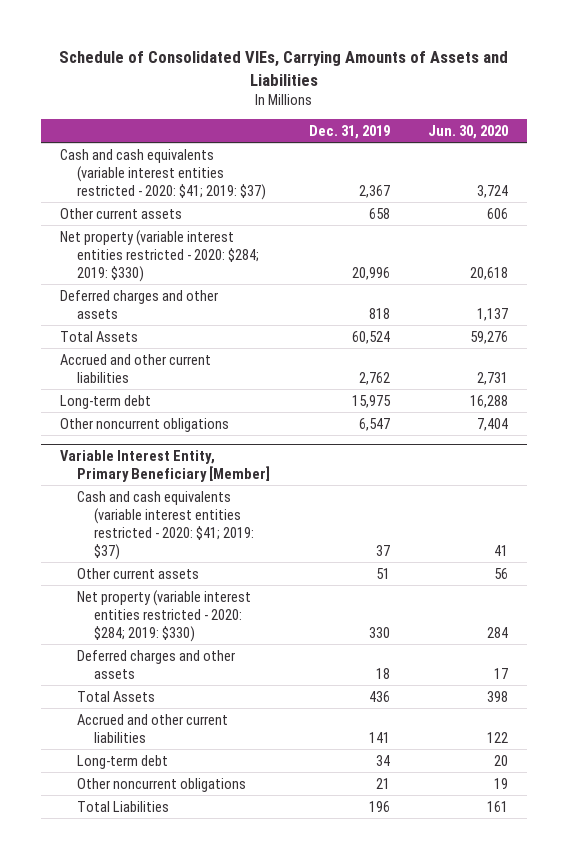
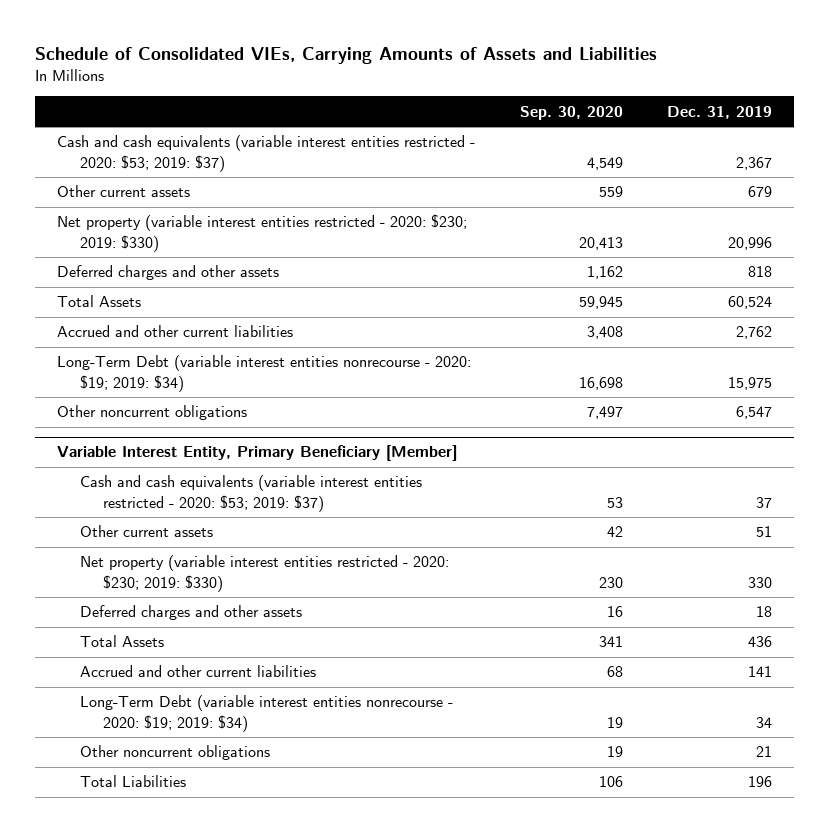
- | Dec. 31, 2019 | Jun. 30, 2020
+ | Sep. 30, 2020 | Dec. 31, 2019
- Cash and cash equivalents (variable interest entities restricted - 2020: $41; 2019: $37) | 2,367 | 3,724
- Other current assets | 658 | 606
- Net property (variable interest entities restricted - 2020: $284; 2019: $330) | 20,996 | 20,618
+ Cash and cash equivalents (variable interest entities restricted - 2020: $53; 2019: $37) | 4,549 | 2,367
+ Other current assets | 559 | 679
+ Net property (variable interest entities restricted - 2020: $230; 2019: $330) | 20,413 | 20,996
- Long-term debt | 15,975 | 16,288
+ Long-Term Debt (variable interest entities nonrecourse - 2020: $19; 2019: $34) | 16,698 | 15,975
@ Variable Interest Entity, Primary Beneficiary [Member]
- Cash and cash equivalents (variable interest entities restricted - 2020: $41; 2019: $37) | 37 | 41
+ Cash and cash equivalents (variable interest entities restricted - 2020: $53; 2019: $37) | 53 | 37
- Net property (variable interest entities restricted - 2020: $284; 2019: $330) | 330 | 284
+ Net property (variable interest entities restricted - 2020: $230; 2019: $330) | 230 | 330
- Long-term debt | 34 | 20
+ Long-Term Debt (variable interest entities nonrecourse - 2020: $19; 2019: $34) | 19 | 34

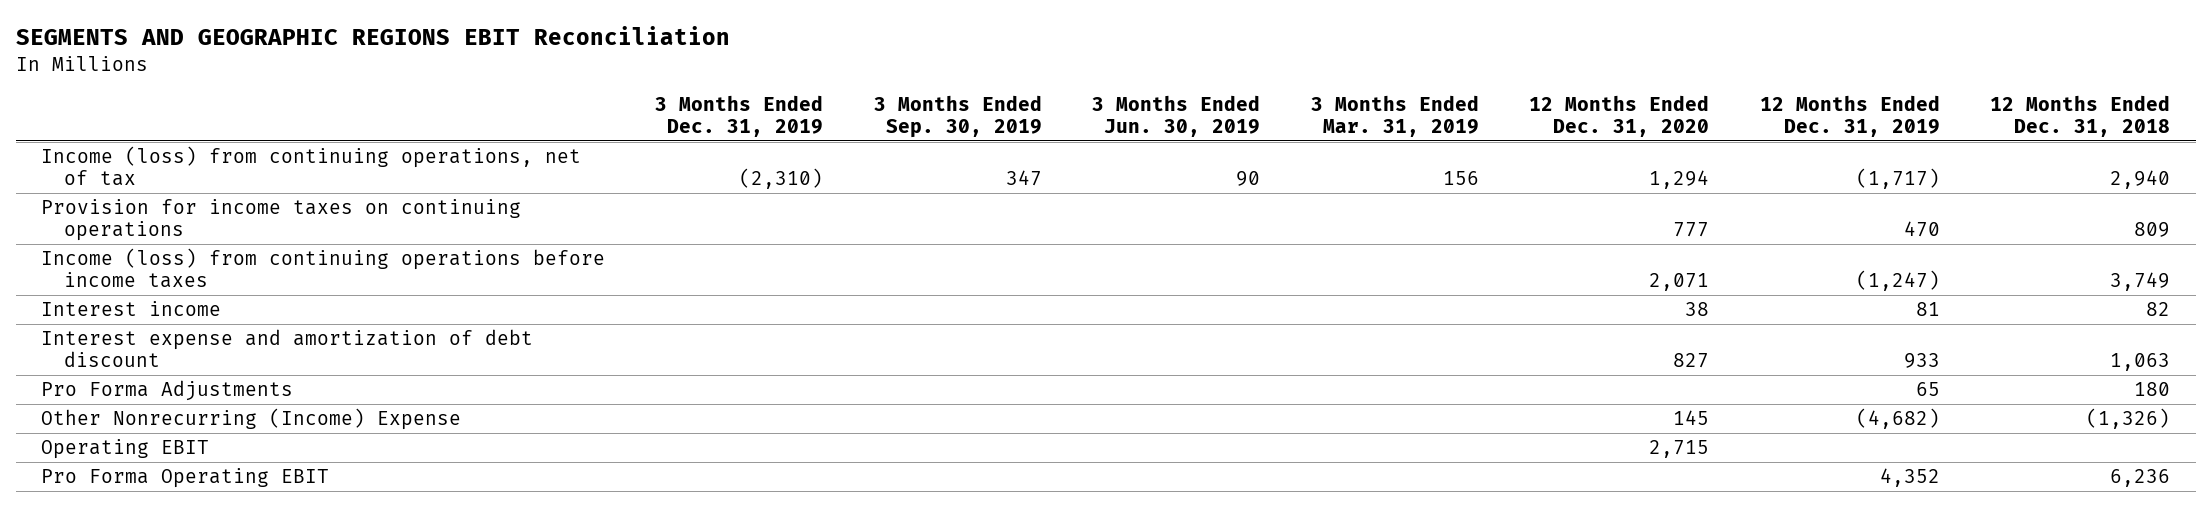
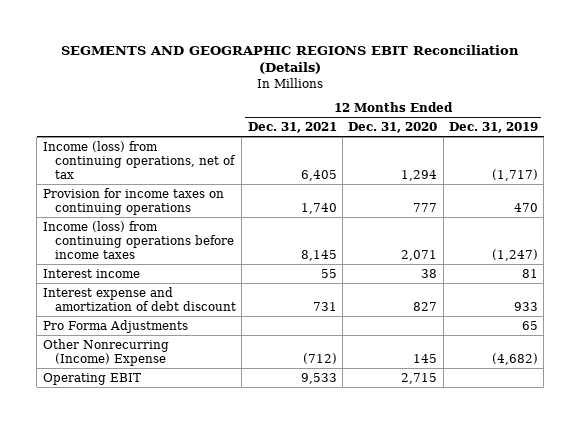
- SEGMENTS AND GEOGRAPHIC REGIONS EBIT Reconciliation
+ SEGMENTS AND GEOGRAPHIC REGIONS EBIT Reconciliation (Details)
- | 3 Months Ended Dec. 31, 2019 | 3 Months Ended Sep. 30, 2019 | 3 Months Ended Jun. 30, 2019 | 3 Months Ended Mar. 31, 2019 | 12 Months Ended Dec. 31, 2020 | 12 Months Ended Dec. 31, 2019 | 12 Months Ended Dec. 31, 2018
+ | 12 Months Ended Dec. 31, 2021 | 12 Months Ended Dec. 31, 2020 | 12 Months Ended Dec. 31, 2019
- Pro Forma Operating EBIT | | | | | | 4,352 | 6,236

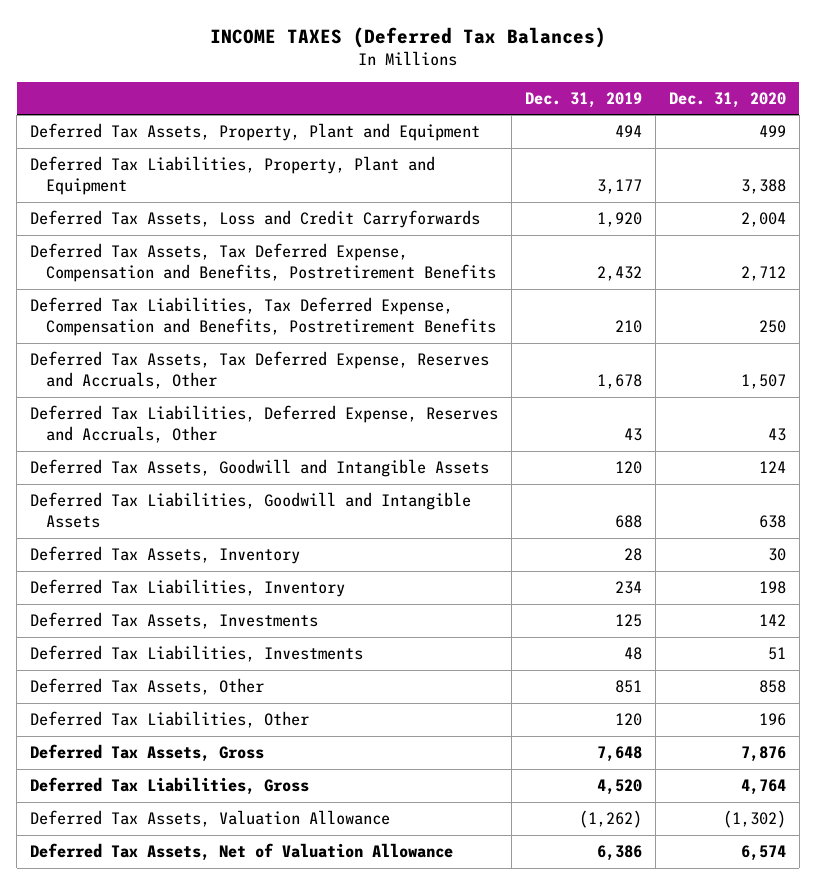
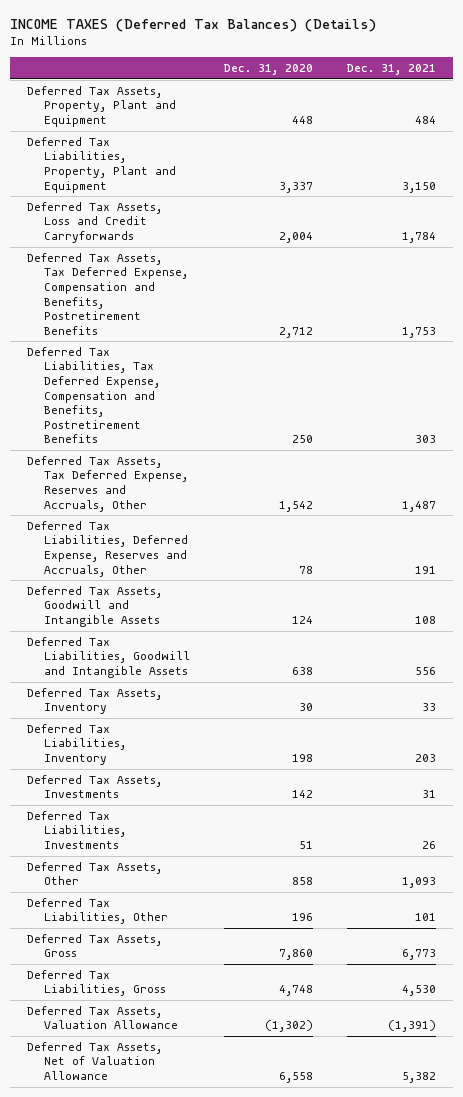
- INCOME TAXES (Deferred Tax Balances)
+ INCOME TAXES (Deferred Tax Balances) (Details)
- | Dec. 31, 2019 | Dec. 31, 2020
+ | Dec. 31, 2020 | Dec. 31, 2021
- Deferred Tax Assets, Property, Plant and Equipment | 494 | 499
- Deferred Tax Liabilities, Property, Plant and Equipment | 3,177 | 3,388
+ Deferred Tax Assets, Property, Plant and Equipment | 448 | 484
+ Deferred Tax Liabilities, Property, Plant and Equipment | 3,337 | 3,150
- Deferred Tax Assets, Tax Deferred Expense, Reserves and Accruals, Other | 1,678 | 1,507
- Deferred Tax Liabilities, Deferred Expense, Reserves and Accruals, Other | 43 | 43
+ Deferred Tax Assets, Tax Deferred Expense, Reserves and Accruals, Other | 1,542 | 1,487
+ Deferred Tax Liabilities, Deferred Expense, Reserves and Accruals, Other | 78 | 191
- Deferred Tax Assets, Gross | 7,648 | 7,876
- Deferred Tax Liabilities, Gross | 4,520 | 4,764
+ Deferred Tax Assets, Gross | 7,860 | 6,773
+ Deferred Tax Liabilities, Gross | 4,748 | 4,530
- Deferred Tax Assets, Net of Valuation Allowance | 6,386 | 6,574
+ Deferred Tax Assets, Net of Valuation Allowance | 6,558 | 5,382

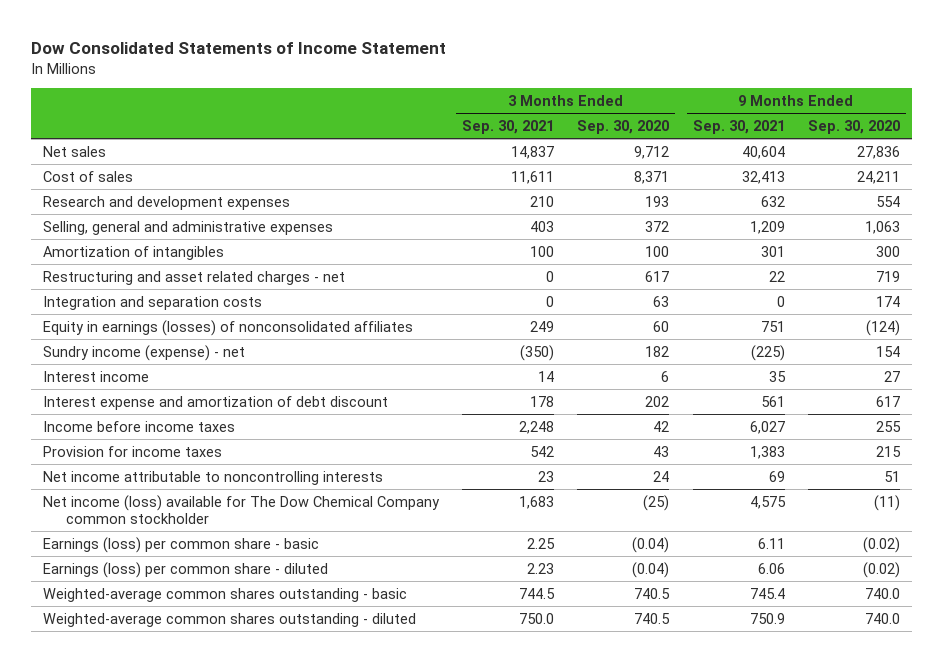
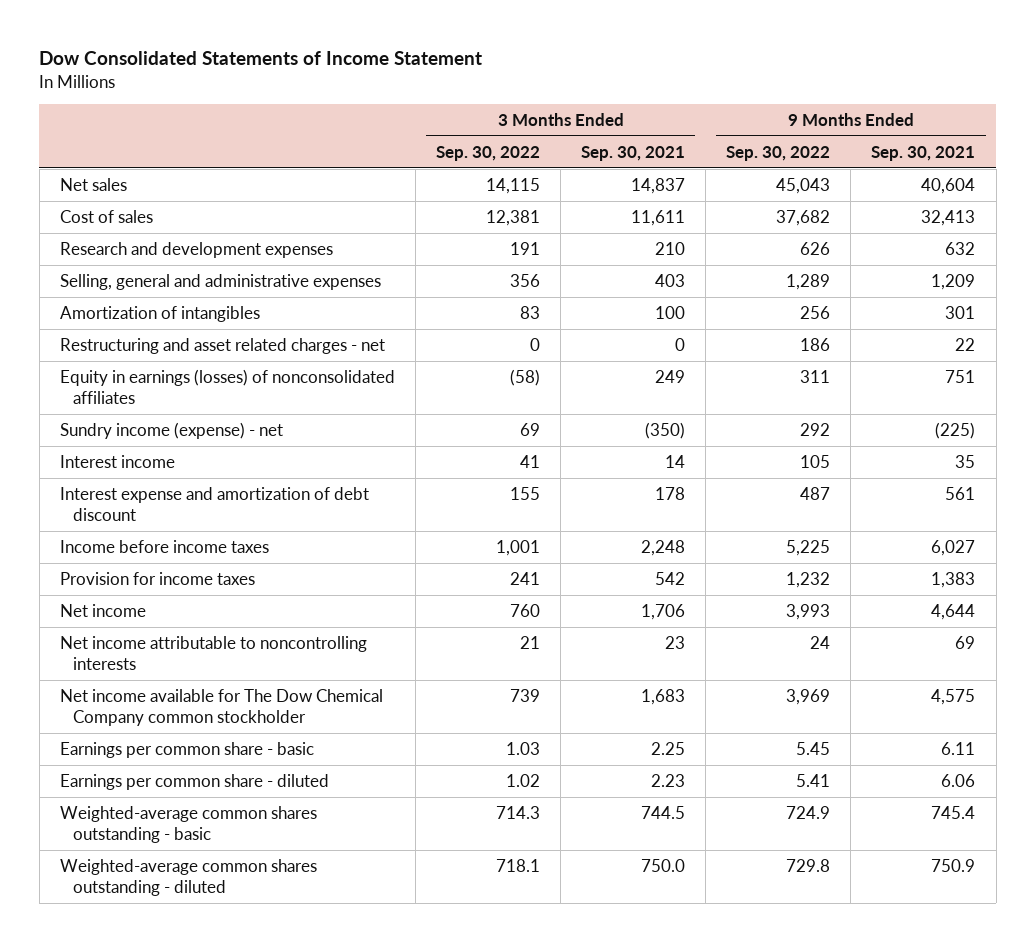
- | 3 Months Ended Sep. 30, 2021 | 3 Months Ended Sep. 30, 2020 | 9 Months Ended Sep. 30, 2021 | 9 Months Ended Sep. 30, 2020
+ | 3 Months Ended Sep. 30, 2022 | 3 Months Ended Sep. 30, 2021 | 9 Months Ended Sep. 30, 2022 | 9 Months Ended Sep. 30, 2021
- Integration and separation costs | 0 | 63 | 0 | 174
+ Net income | 760 | 1,706 | 3,993 | 4,644
- Net income (loss) available for The Dow Chemical Company common stockholder | 1,683 | (25) | 4,575 | (11)
- Earnings (loss) per common share - basic | 2.25 | (0.04) | 6.11 | (0.02)
- Earnings (loss) per common share - diluted | 2.23 | (0.04) | 6.06 | (0.02)
+ Net income available for The Dow Chemical Company common stockholder | 739 | 1,683 | 3,969 | 4,575
+ Earnings per common share - basic | 1.03 | 2.25 | 5.45 | 6.11
+ Earnings per common share - diluted | 1.02 | 2.23 | 5.41 | 6.06

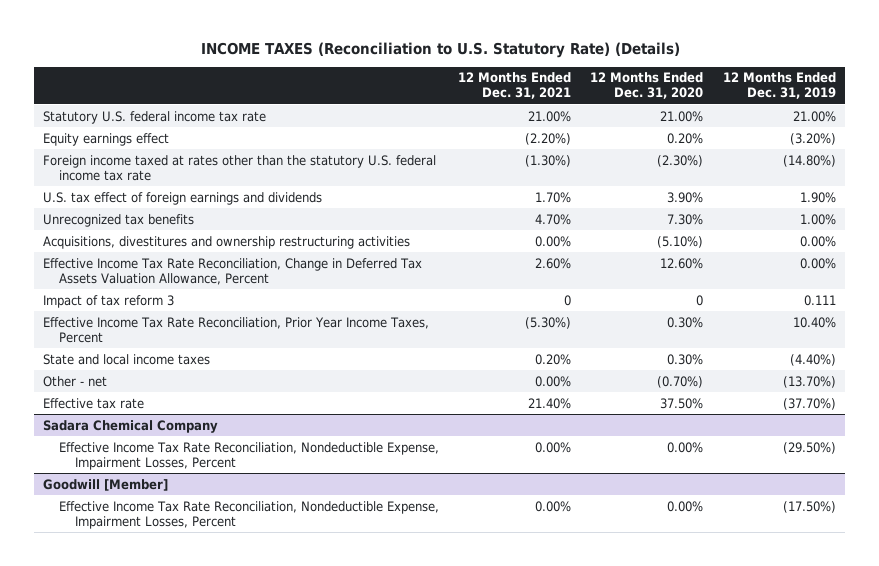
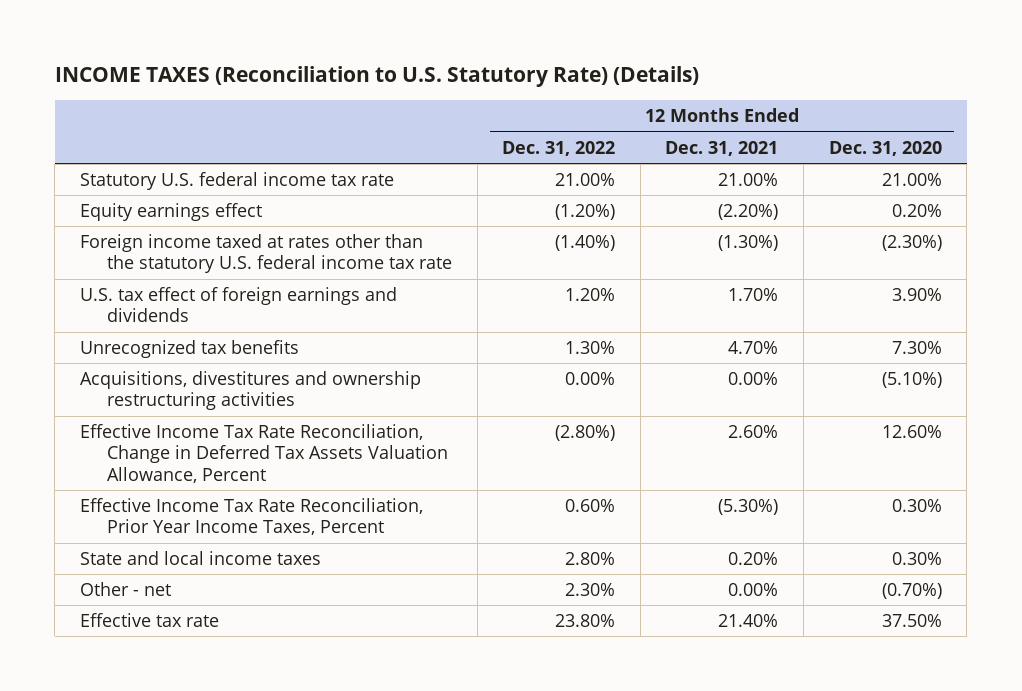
- | 12 Months Ended Dec. 31, 2021 | 12 Months Ended Dec. 31, 2020 | 12 Months Ended Dec. 31, 2019
+ | 12 Months Ended Dec. 31, 2022 | 12 Months Ended Dec. 31, 2021 | 12 Months Ended Dec. 31, 2020
- Impact of tax reform 3 | 0 | 0 | 0.111
- Sadara Chemical Company
- Effective Income Tax Rate Reconciliation, Nondeductible Expense, Impairment Losses, Percent | 0.00% | 0.00% | (29.50%)
- Goodwill [Member]
- Effective Income Tax Rate Reconciliation, Nondeductible Expense, Impairment Losses, Percent | 0.00% | 0.00% | (17.50%)

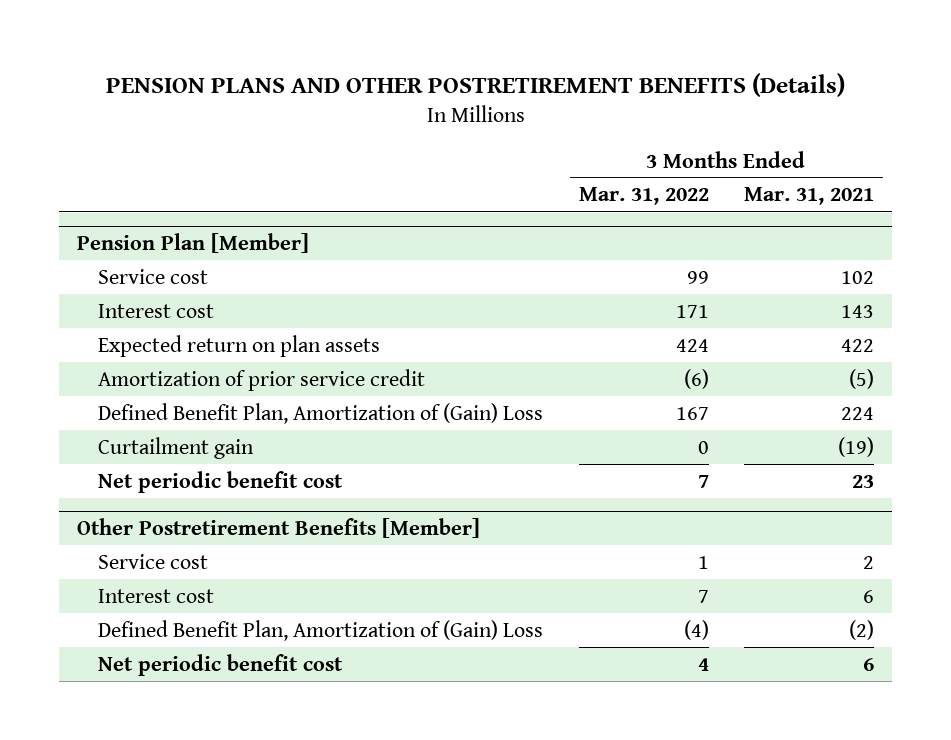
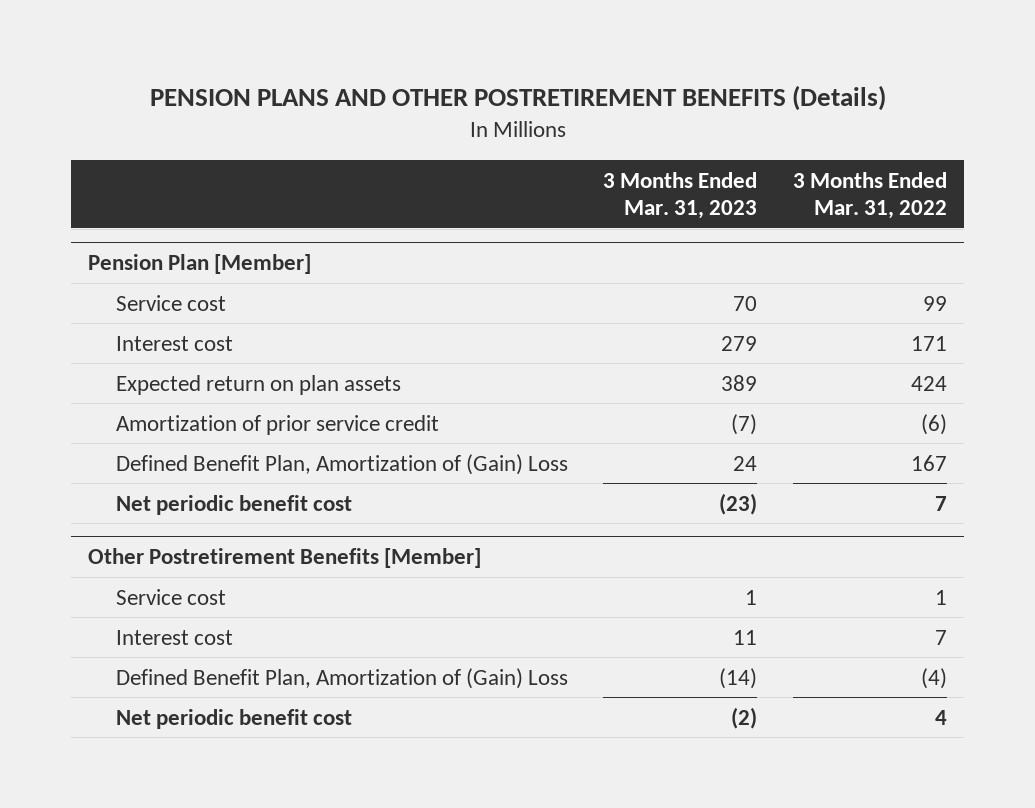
- | 3 Months Ended Mar. 31, 2022 | 3 Months Ended Mar. 31, 2021
+ | 3 Months Ended Mar. 31, 2023 | 3 Months Ended Mar. 31, 2022
@ Pension Plan [Member]
- Curtailment gain | 0 | (19)

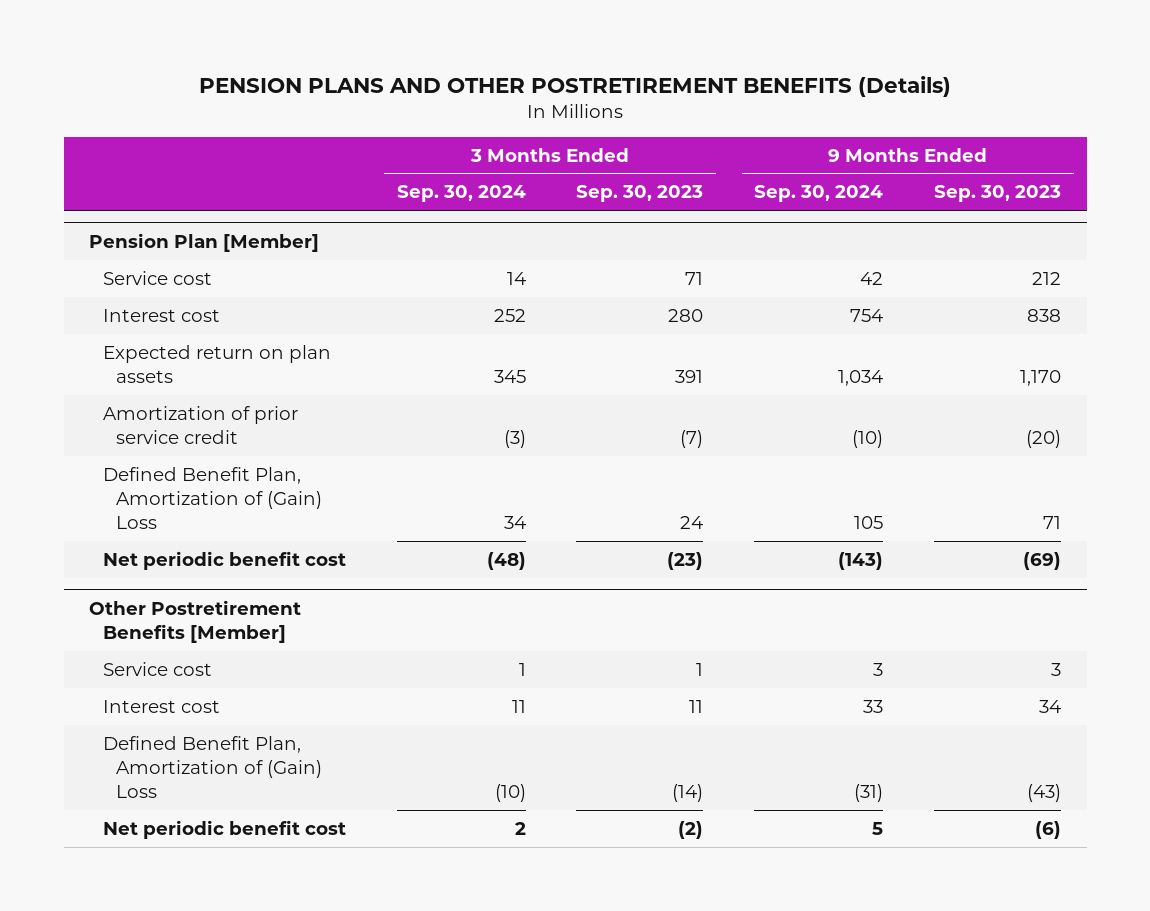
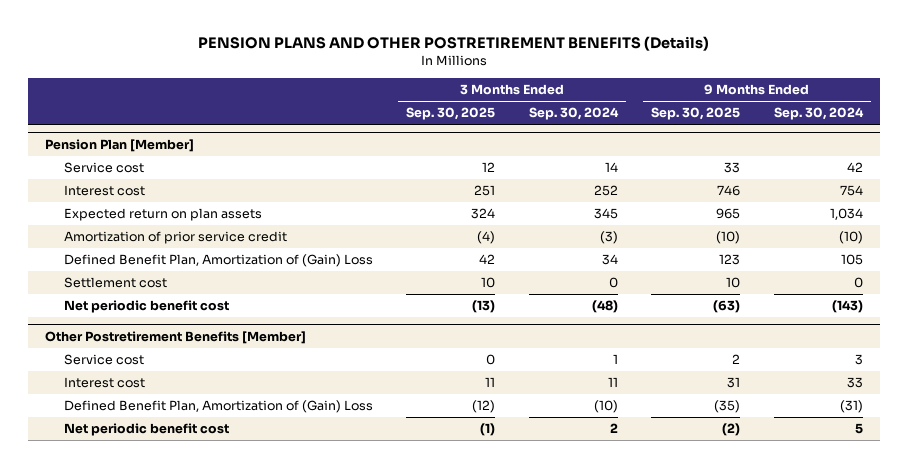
- | 3 Months Ended Sep. 30, 2024 | 3 Months Ended Sep. 30, 2023 | 9 Months Ended Sep. 30, 2024 | 9 Months Ended Sep. 30, 2023
+ | 3 Months Ended Sep. 30, 2025 | 3 Months Ended Sep. 30, 2024 | 9 Months Ended Sep. 30, 2025 | 9 Months Ended Sep. 30, 2024
@ Pension Plan [Member]
+ Settlement cost | 10 | 0 | 10 | 0

